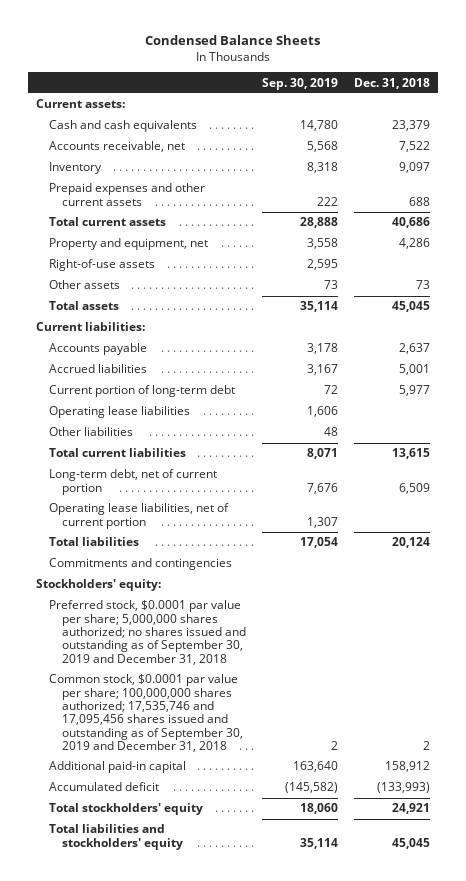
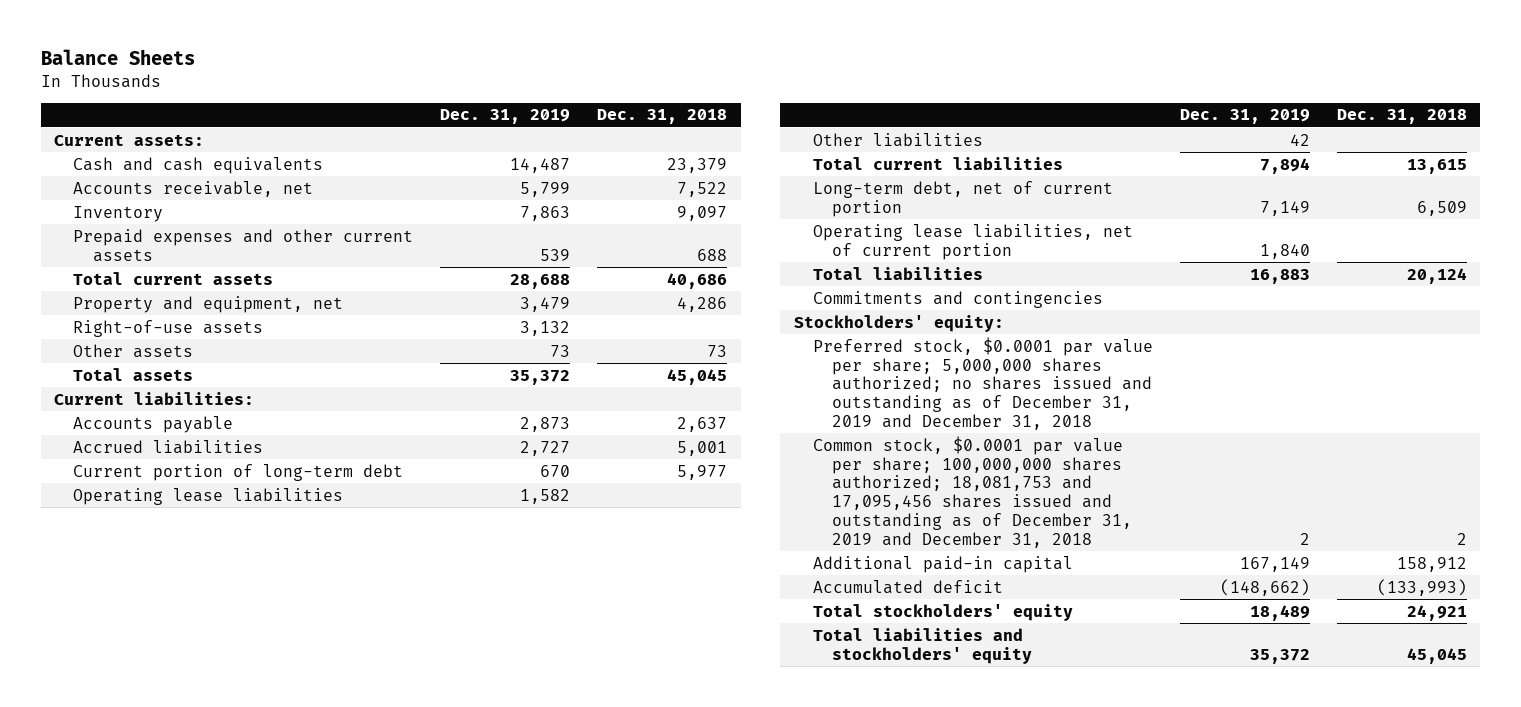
- Condensed Balance Sheets
+ Balance Sheets
- | Sep. 30, 2019 | Dec. 31, 2018
+ | Dec. 31, 2019 | Dec. 31, 2018
- Preferred stock, $0.0001 par value per share; 5,000,000 shares authorized; no shares issued and outstanding as of September 30, 2019 and December 31, 2018
- Common stock, $0.0001 par value per share; 100,000,000 shares authorized; 17,535,746 and 17,095,456 shares issued and outstanding as of September 30, 2019 and December 31, 2018 | 2 | 2
+ Preferred stock, $0.0001 par value per share; 5,000,000 shares authorized; no shares issued and outstanding as of December 31, 2019 and December 31, 2018
+ Common stock, $0.0001 par value per share; 100,000,000 shares authorized; 18,081,753 and 17,095,456 shares issued and outstanding as of December 31, 2019 and December 31, 2018 | 2 | 2

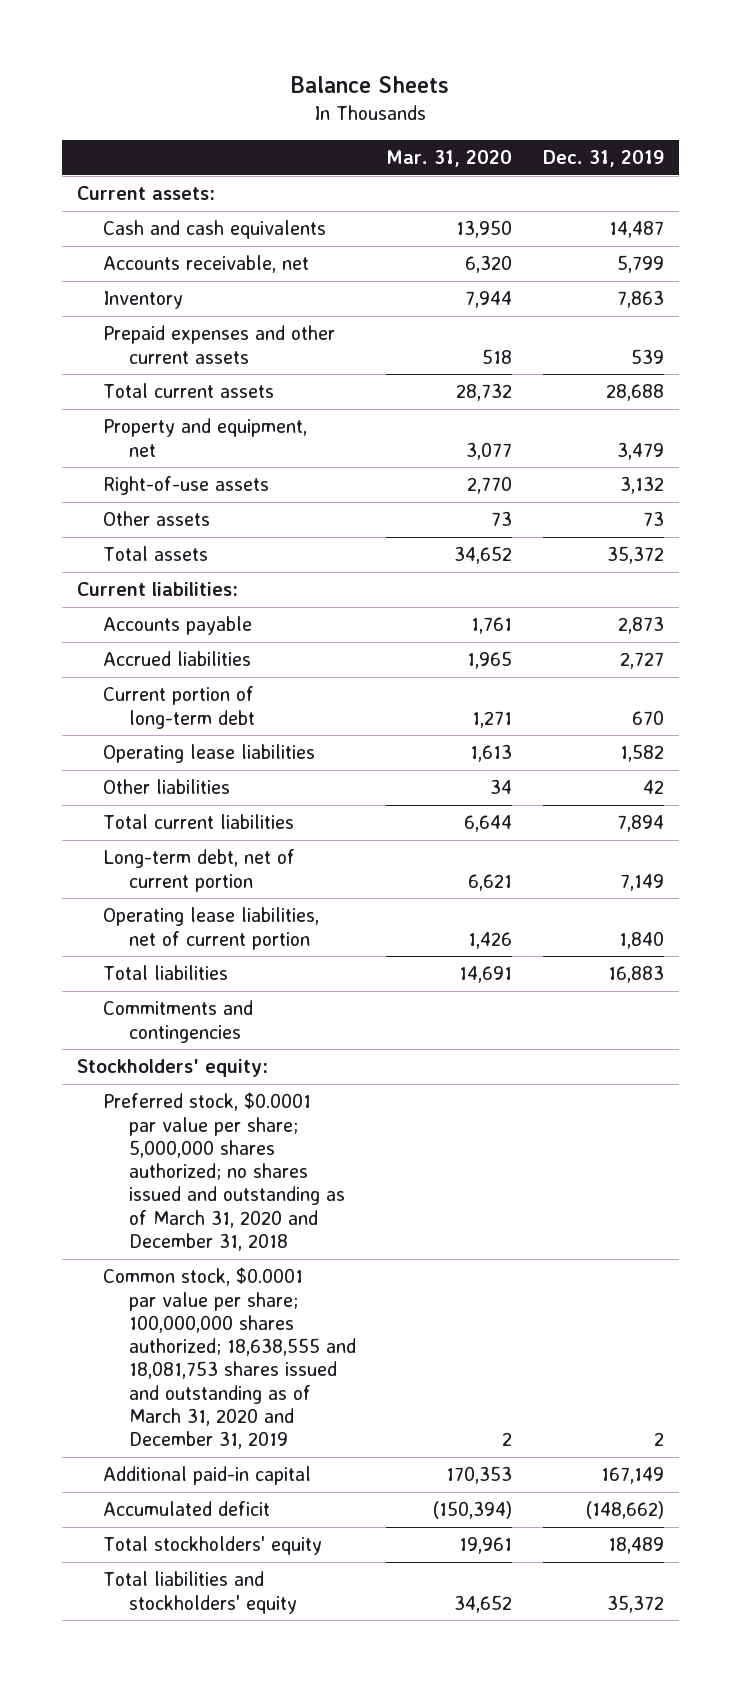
- | Dec. 31, 2019 | Dec. 31, 2018
+ | Mar. 31, 2020 | Dec. 31, 2019
- Preferred stock, $0.0001 par value per share; 5,000,000 shares authorized; no shares issued and outstanding as of December 31, 2019 and December 31, 2018
- Common stock, $0.0001 par value per share; 100,000,000 shares authorized; 18,081,753 and 17,095,456 shares issued and outstanding as of December 31, 2019 and December 31, 2018 | 2 | 2
+ Preferred stock, $0.0001 par value per share; 5,000,000 shares authorized; no shares issued and outstanding as of March 31, 2020 and December 31, 2018
+ Common stock, $0.0001 par value per share; 100,000,000 shares authorized; 18,638,555 and 18,081,753 shares issued and outstanding as of March 31, 2020 and December 31, 2019 | 2 | 2

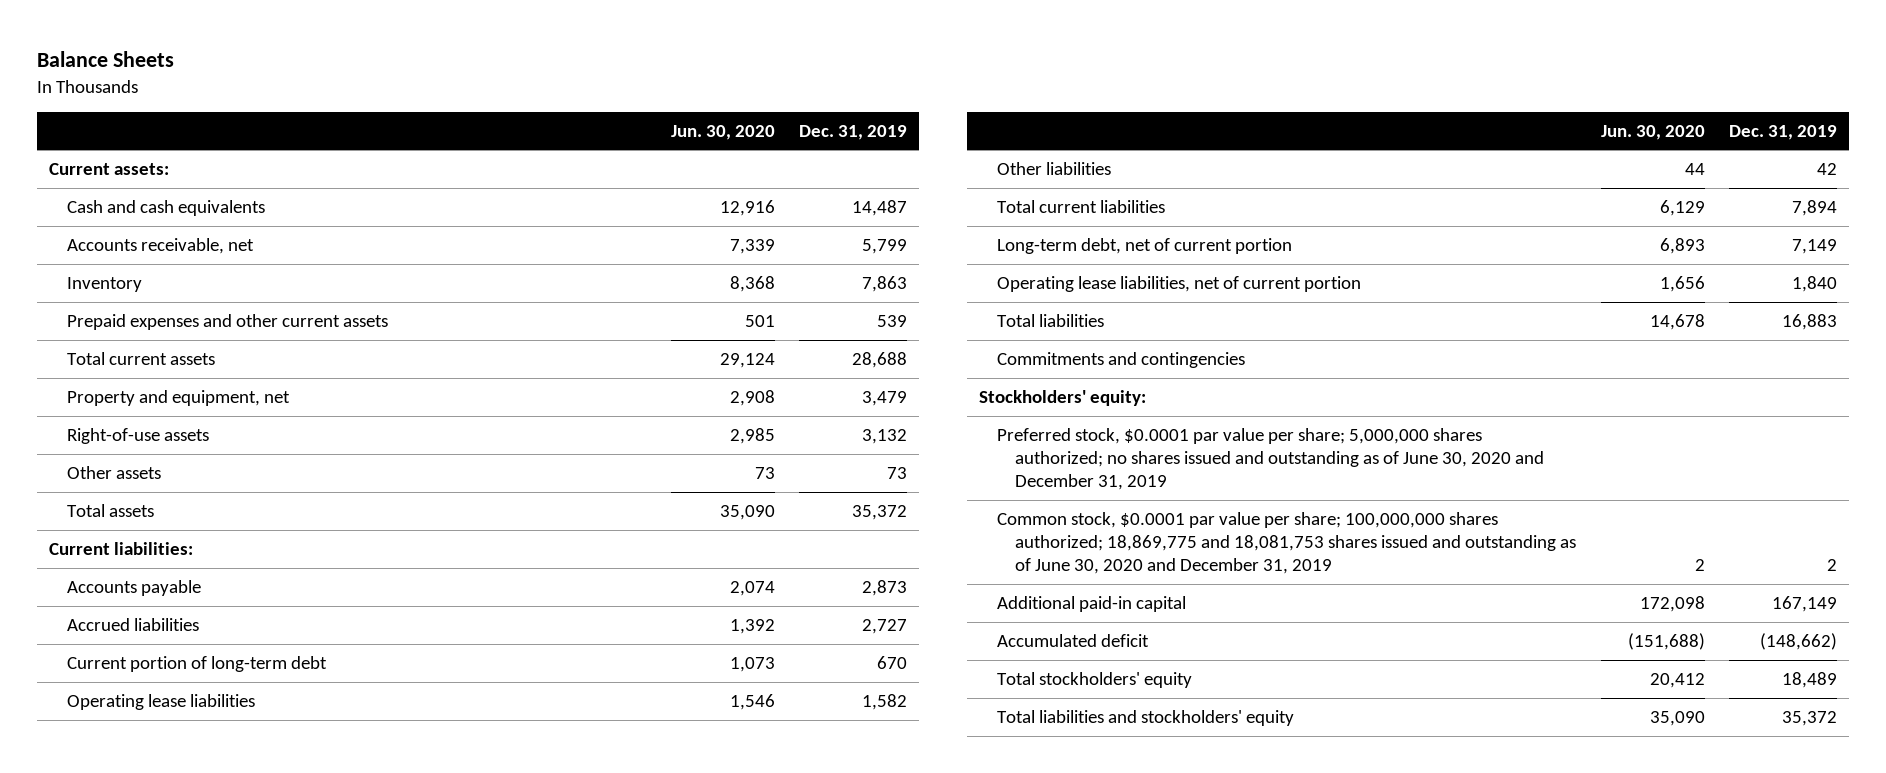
- | Mar. 31, 2020 | Dec. 31, 2019
+ | Jun. 30, 2020 | Dec. 31, 2019
- Preferred stock, $0.0001 par value per share; 5,000,000 shares authorized; no shares issued and outstanding as of March 31, 2020 and December 31, 2018
- Common stock, $0.0001 par value per share; 100,000,000 shares authorized; 18,638,555 and 18,081,753 shares issued and outstanding as of March 31, 2020 and December 31, 2019 | 2 | 2
+ Preferred stock, $0.0001 par value per share; 5,000,000 shares authorized; no shares issued and outstanding as of June 30, 2020 and December 31, 2019
+ Common stock, $0.0001 par value per share; 100,000,000 shares authorized; 18,869,775 and 18,081,753 shares issued and outstanding as of June 30, 2020 and December 31, 2019 | 2 | 2

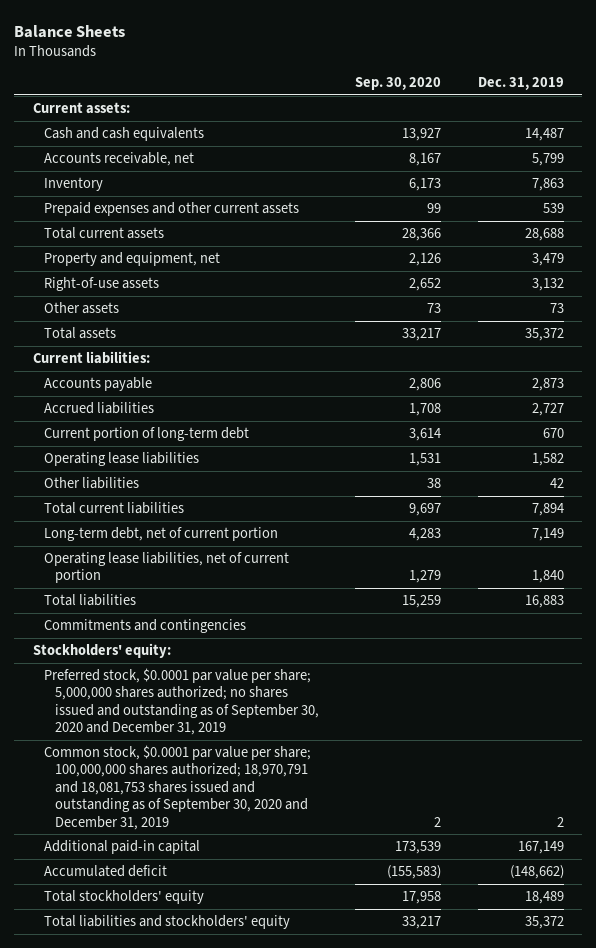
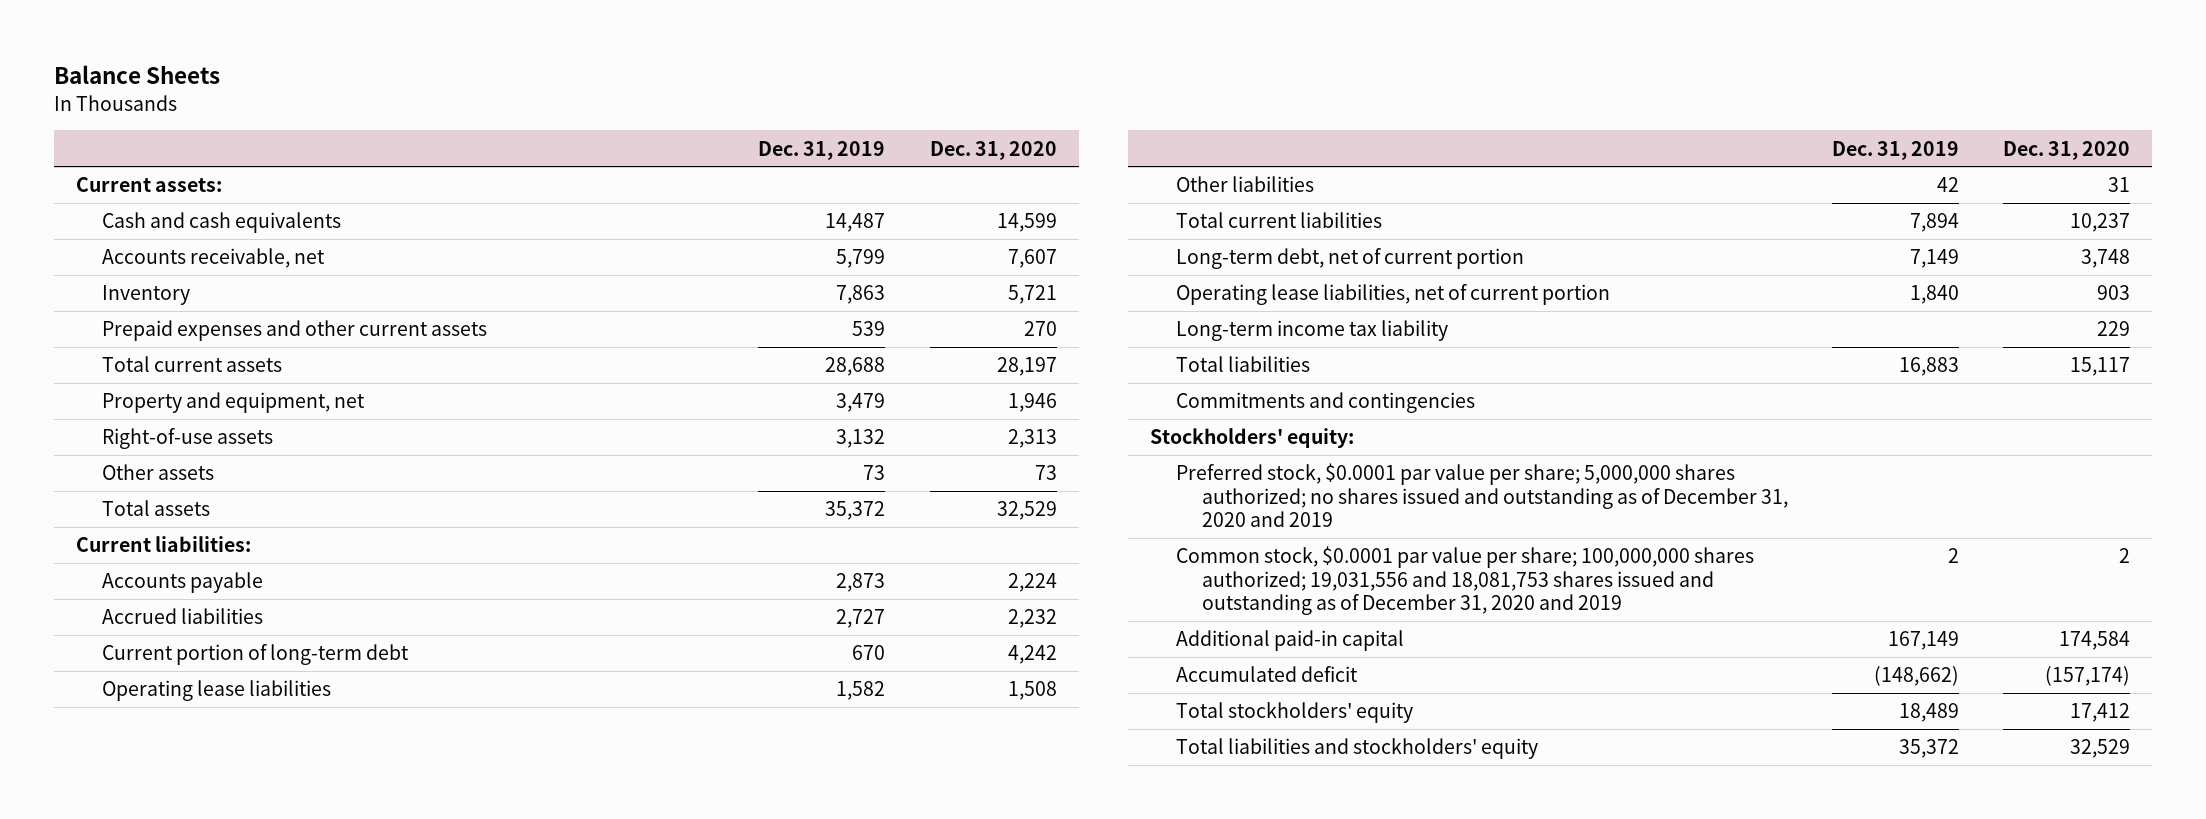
- | Sep. 30, 2020 | Dec. 31, 2019
+ | Dec. 31, 2019 | Dec. 31, 2020
+ Long-term income tax liability | | 229
- Preferred stock, $0.0001 par value per share; 5,000,000 shares authorized; no shares issued and outstanding as of September 30, 2020 and December 31, 2019
- Common stock, $0.0001 par value per share; 100,000,000 shares authorized; 18,970,791 and 18,081,753 shares issued and outstanding as of September 30, 2020 and December 31, 2019 | 2 | 2
+ Preferred stock, $0.0001 par value per share; 5,000,000 shares authorized; no shares issued and outstanding as of December 31, 2020 and 2019
+ Common stock, $0.0001 par value per share; 100,000,000 shares authorized; 19,031,556 and 18,081,753 shares issued and outstanding as of December 31, 2020 and 2019 | 2 | 2

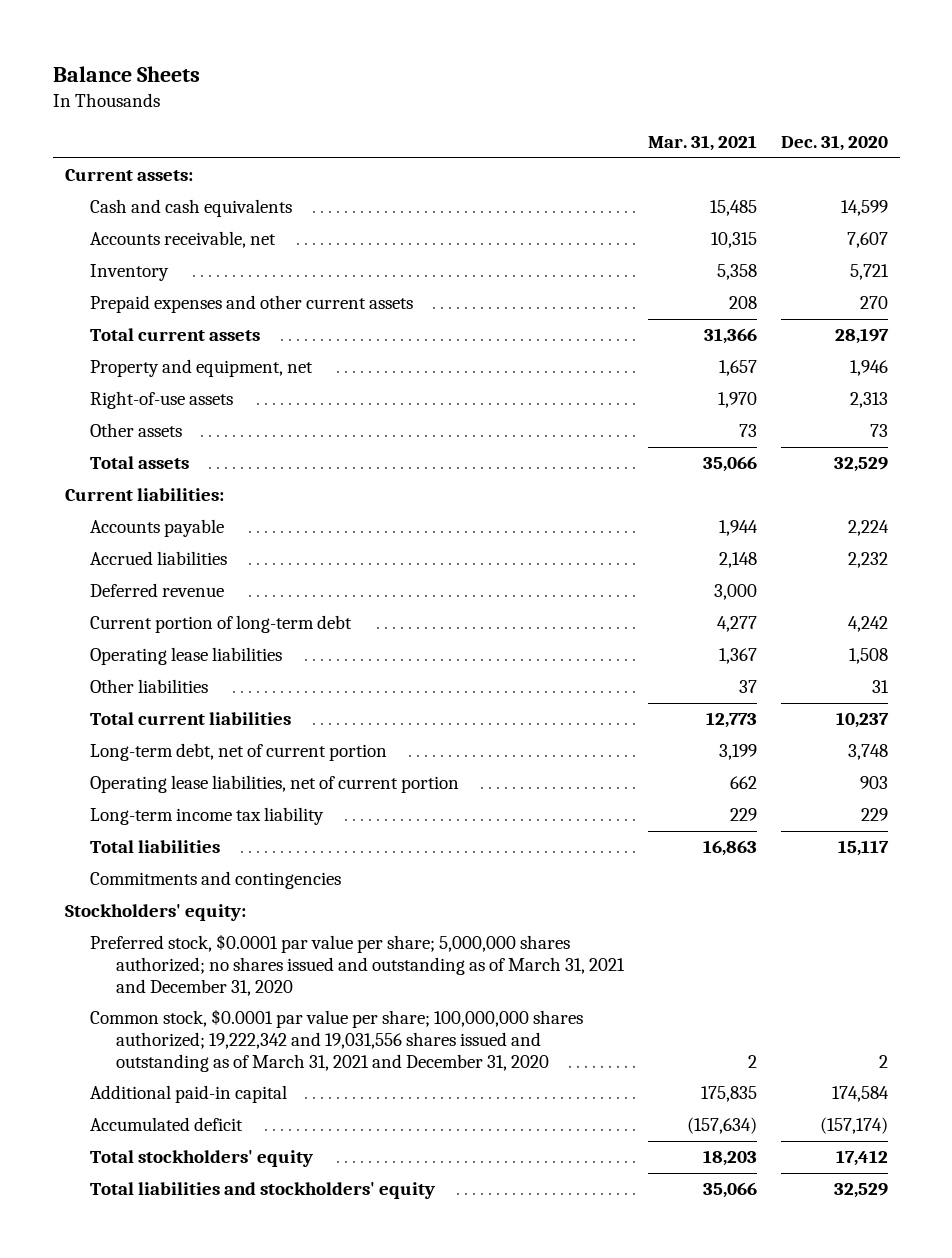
- | Dec. 31, 2019 | Dec. 31, 2020
+ | Mar. 31, 2021 | Dec. 31, 2020
+ Deferred revenue | 3,000 |
- Preferred stock, $0.0001 par value per share; 5,000,000 shares authorized; no shares issued and outstanding as of December 31, 2020 and 2019
- Common stock, $0.0001 par value per share; 100,000,000 shares authorized; 19,031,556 and 18,081,753 shares issued and outstanding as of December 31, 2020 and 2019 | 2 | 2
+ Preferred stock, $0.0001 par value per share; 5,000,000 shares authorized; no shares issued and outstanding as of March 31, 2021 and December 31, 2020
+ Common stock, $0.0001 par value per share; 100,000,000 shares authorized; 19,222,342 and 19,031,556 shares issued and outstanding as of March 31, 2021 and December 31, 2020 | 2 | 2

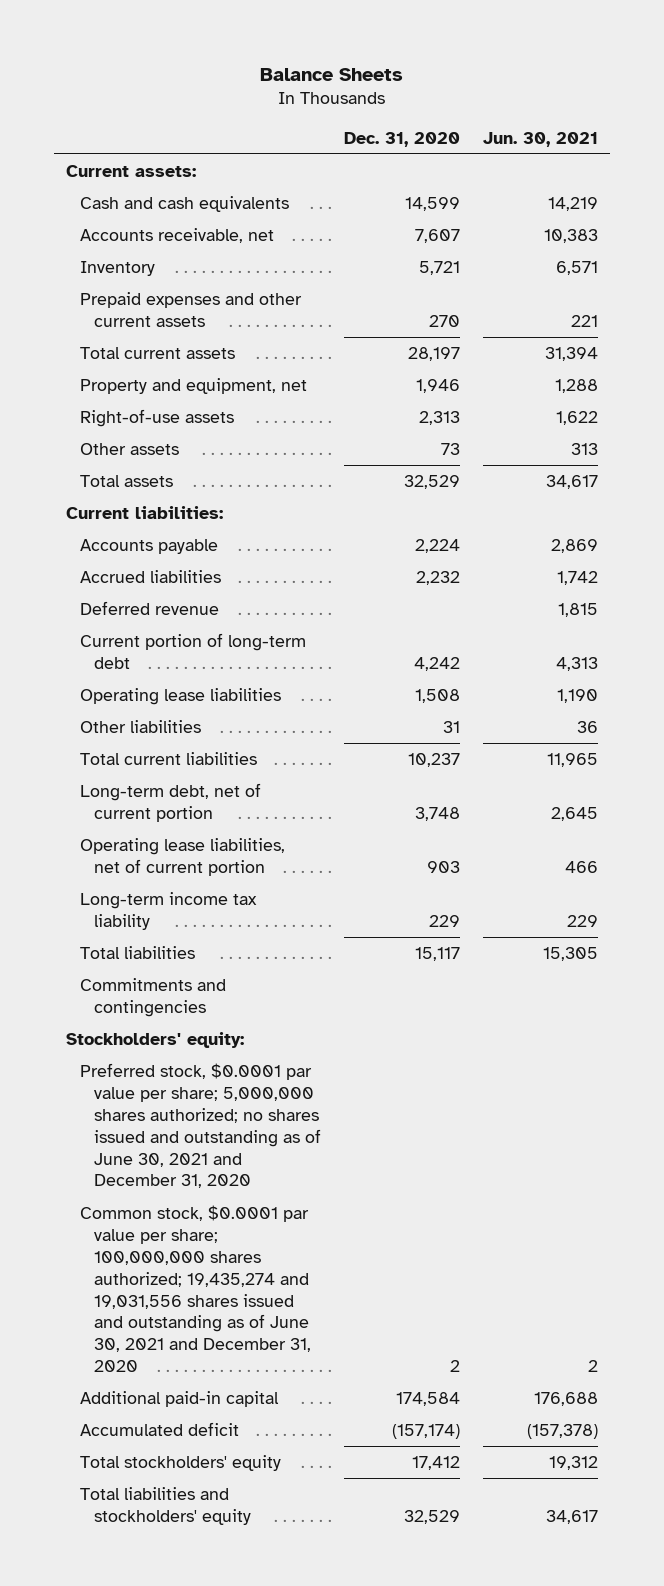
- | Mar. 31, 2021 | Dec. 31, 2020
+ | Dec. 31, 2020 | Jun. 30, 2021
- Preferred stock, $0.0001 par value per share; 5,000,000 shares authorized; no shares issued and outstanding as of March 31, 2021 and December 31, 2020
- Common stock, $0.0001 par value per share; 100,000,000 shares authorized; 19,222,342 and 19,031,556 shares issued and outstanding as of March 31, 2021 and December 31, 2020 | 2 | 2
+ Preferred stock, $0.0001 par value per share; 5,000,000 shares authorized; no shares issued and outstanding as of June 30, 2021 and December 31, 2020
+ Common stock, $0.0001 par value per share; 100,000,000 shares authorized; 19,435,274 and 19,031,556 shares issued and outstanding as of June 30, 2021 and December 31, 2020 | 2 | 2

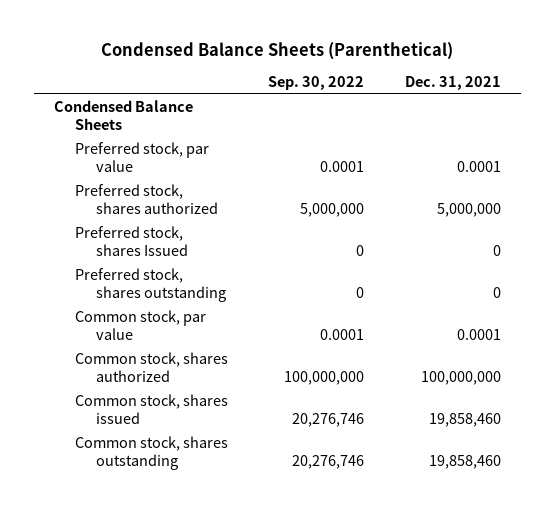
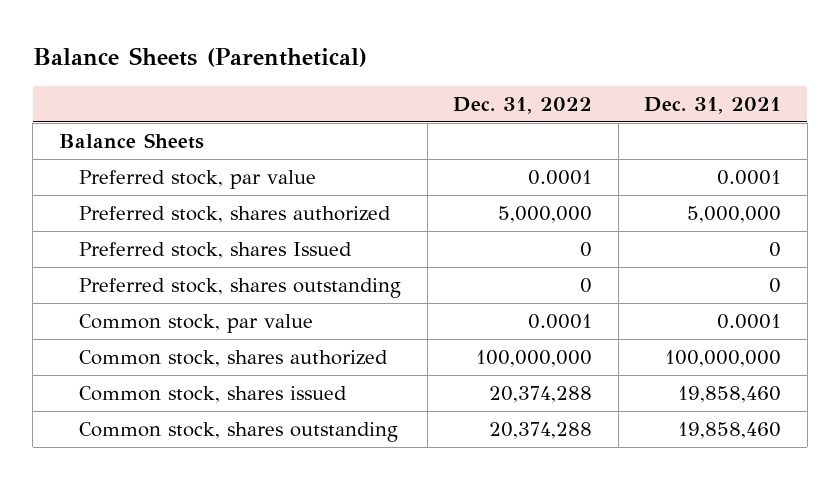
- Condensed Balance Sheets (Parenthetical)
+ Balance Sheets (Parenthetical)
- | Sep. 30, 2022 | Dec. 31, 2021
+ | Dec. 31, 2022 | Dec. 31, 2021
- Condensed Balance Sheets
+ Balance Sheets

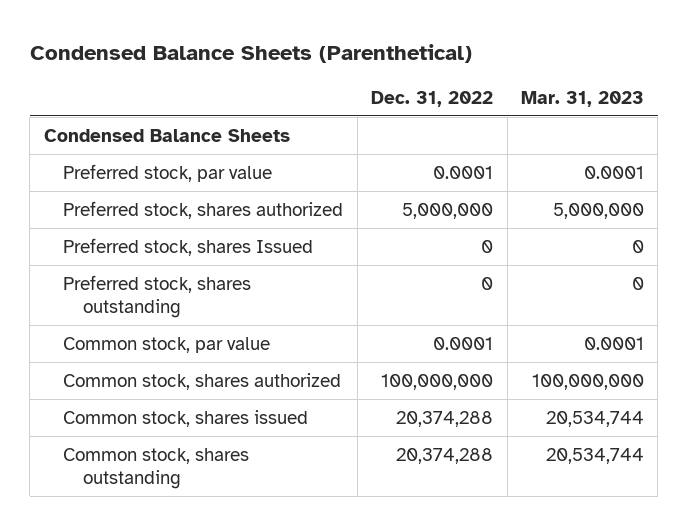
- Balance Sheets (Parenthetical)
+ Condensed Balance Sheets (Parenthetical)
- | Dec. 31, 2022 | Dec. 31, 2021
+ | Dec. 31, 2022 | Mar. 31, 2023
- Balance Sheets
+ Condensed Balance Sheets

